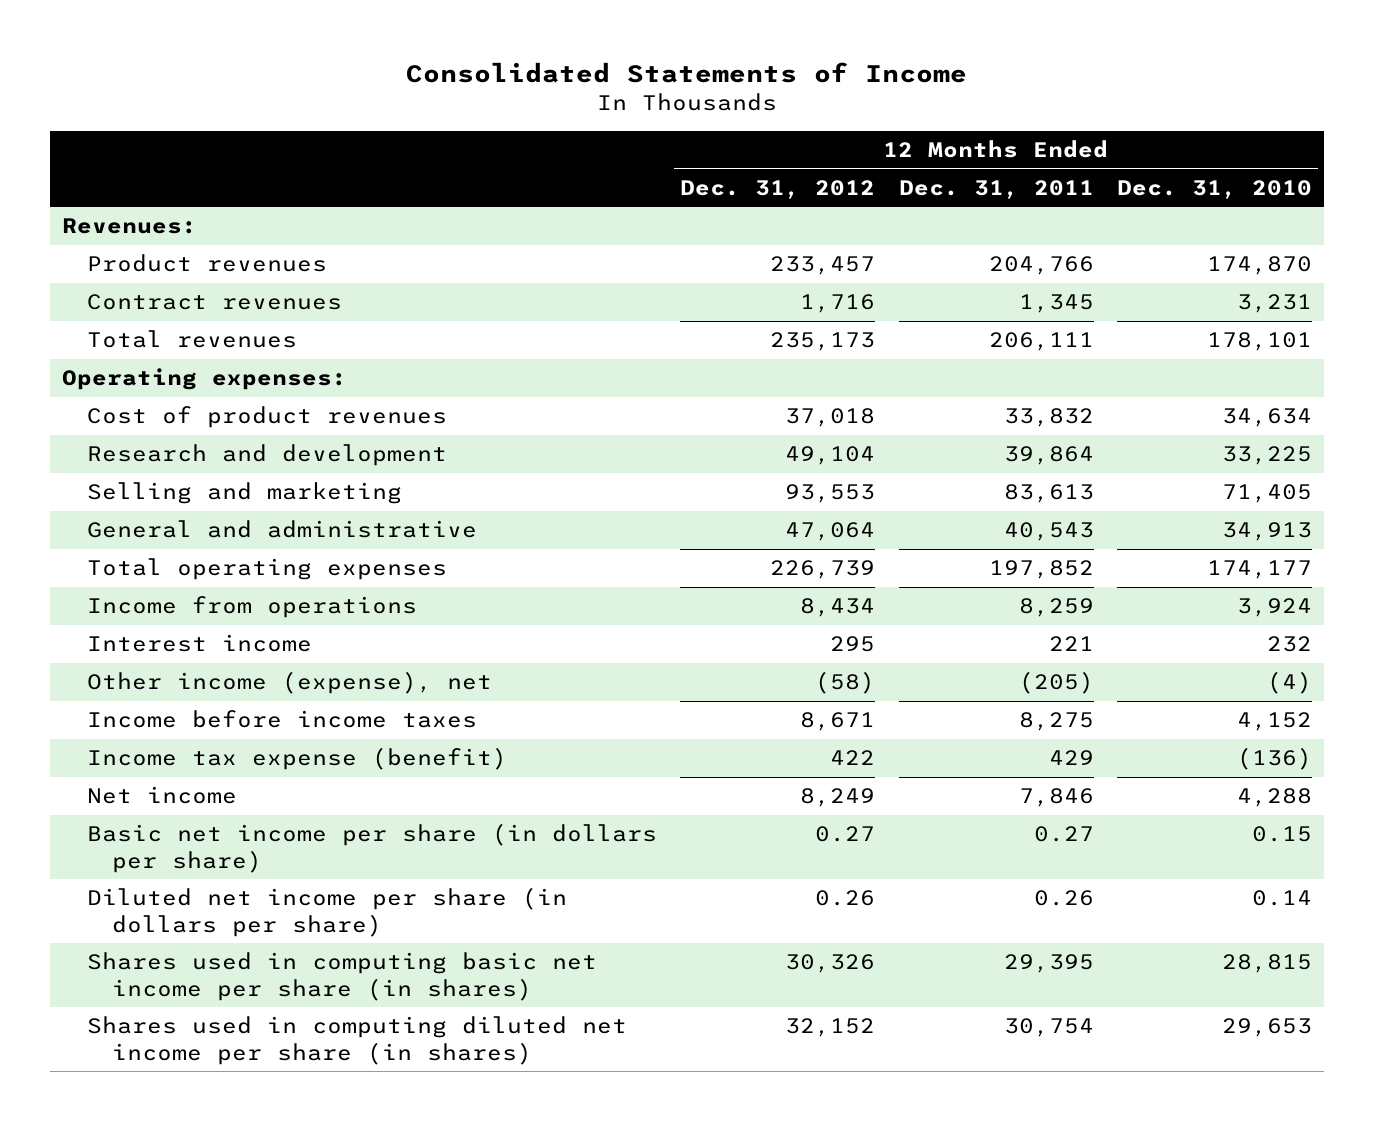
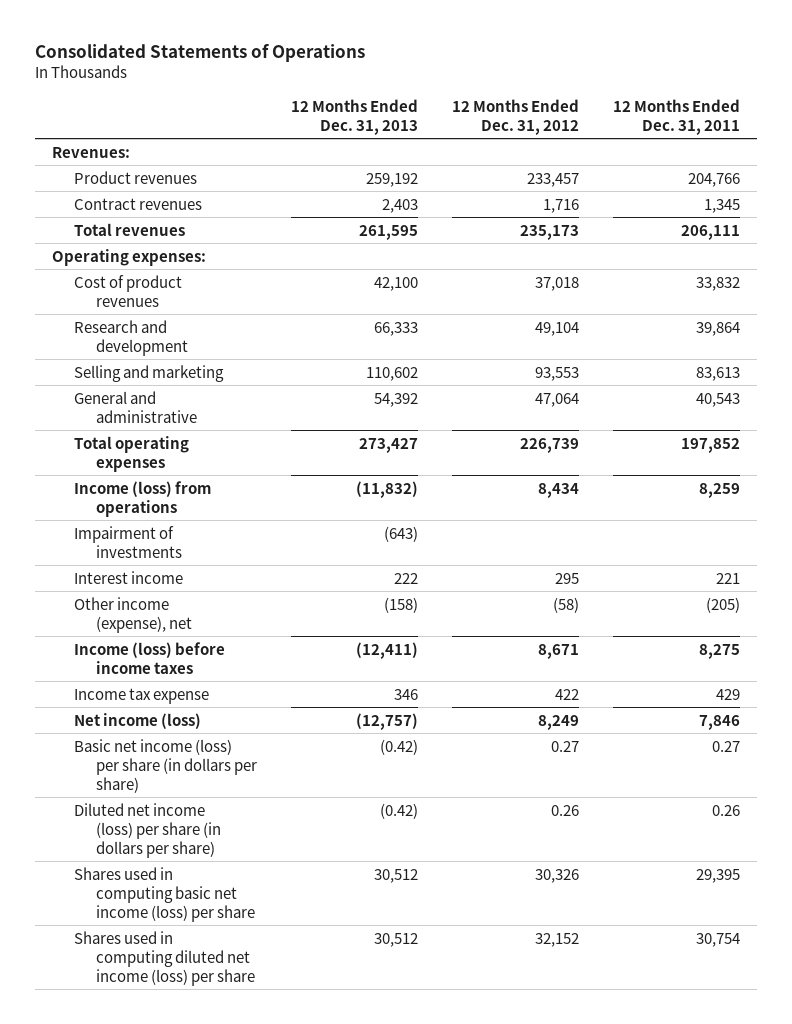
- Consolidated Statements of Income
+ Consolidated Statements of Operations
- | 12 Months Ended Dec. 31, 2012 | 12 Months Ended Dec. 31, 2011 | 12 Months Ended Dec. 31, 2010
+ | 12 Months Ended Dec. 31, 2013 | 12 Months Ended Dec. 31, 2012 | 12 Months Ended Dec. 31, 2011
- Income from operations | 8,434 | 8,259 | 3,924
+ Income (loss) from operations | (11,832) | 8,434 | 8,259
+ Impairment of investments | (643) | |
- Income before income taxes | 8,671 | 8,275 | 4,152
- Income tax expense (benefit) | 422 | 429 | (136)
- Net income | 8,249 | 7,846 | 4,288
- Basic net income per share (in dollars per share) | 0.27 | 0.27 | 0.15
- Diluted net income per share (in dollars per share) | 0.26 | 0.26 | 0.14
- Shares used in computing basic net income per share (in shares) | 30,326 | 29,395 | 28,815
- Shares used in computing diluted net income per share (in shares) | 32,152 | 30,754 | 29,653
+ Income (loss) before income taxes | (12,411) | 8,671 | 8,275
+ Income tax expense | 346 | 422 | 429
+ Net income (loss) | (12,757) | 8,249 | 7,846
+ Basic net income (loss) per share (in dollars per share) | (0.42) | 0.27 | 0.27
+ Diluted net income (loss) per share (in dollars per share) | (0.42) | 0.26 | 0.26
+ Shares used in computing basic net income (loss) per share | 30,512 | 30,326 | 29,395
+ Shares used in computing diluted net income (loss) per share | 30,512 | 32,152 | 30,754

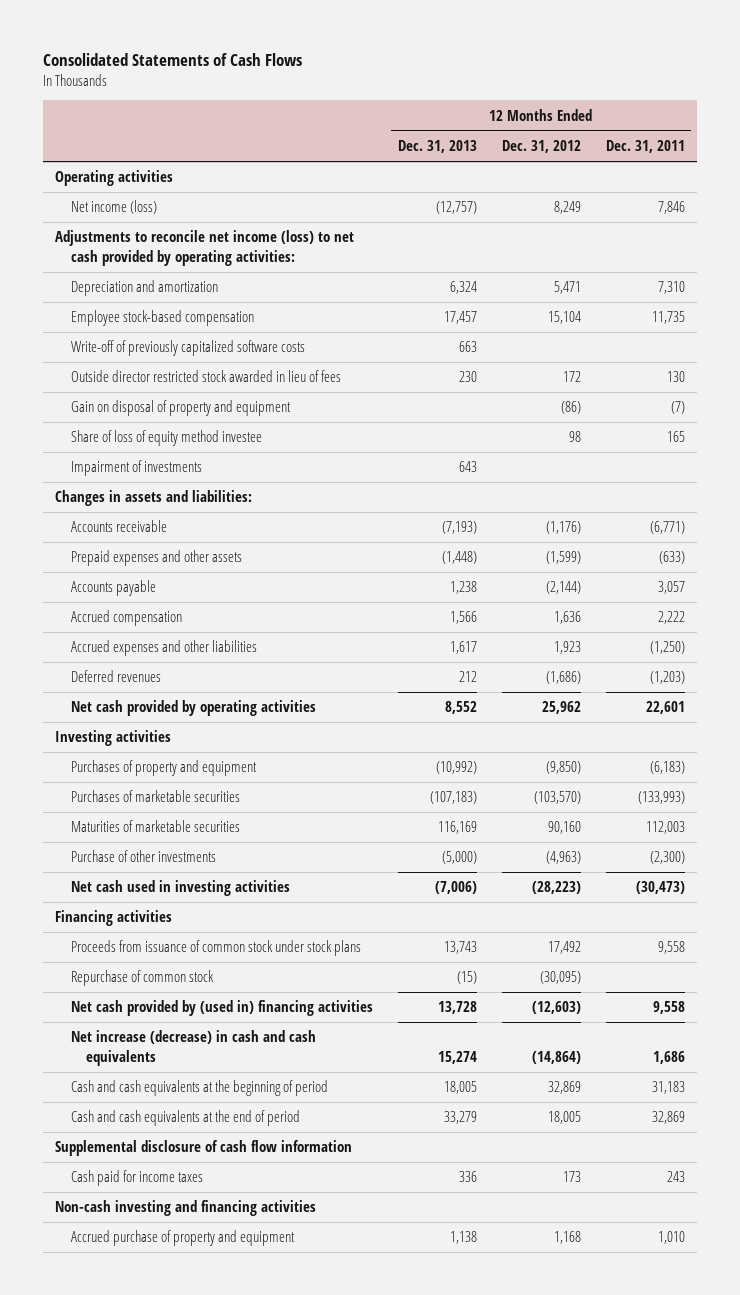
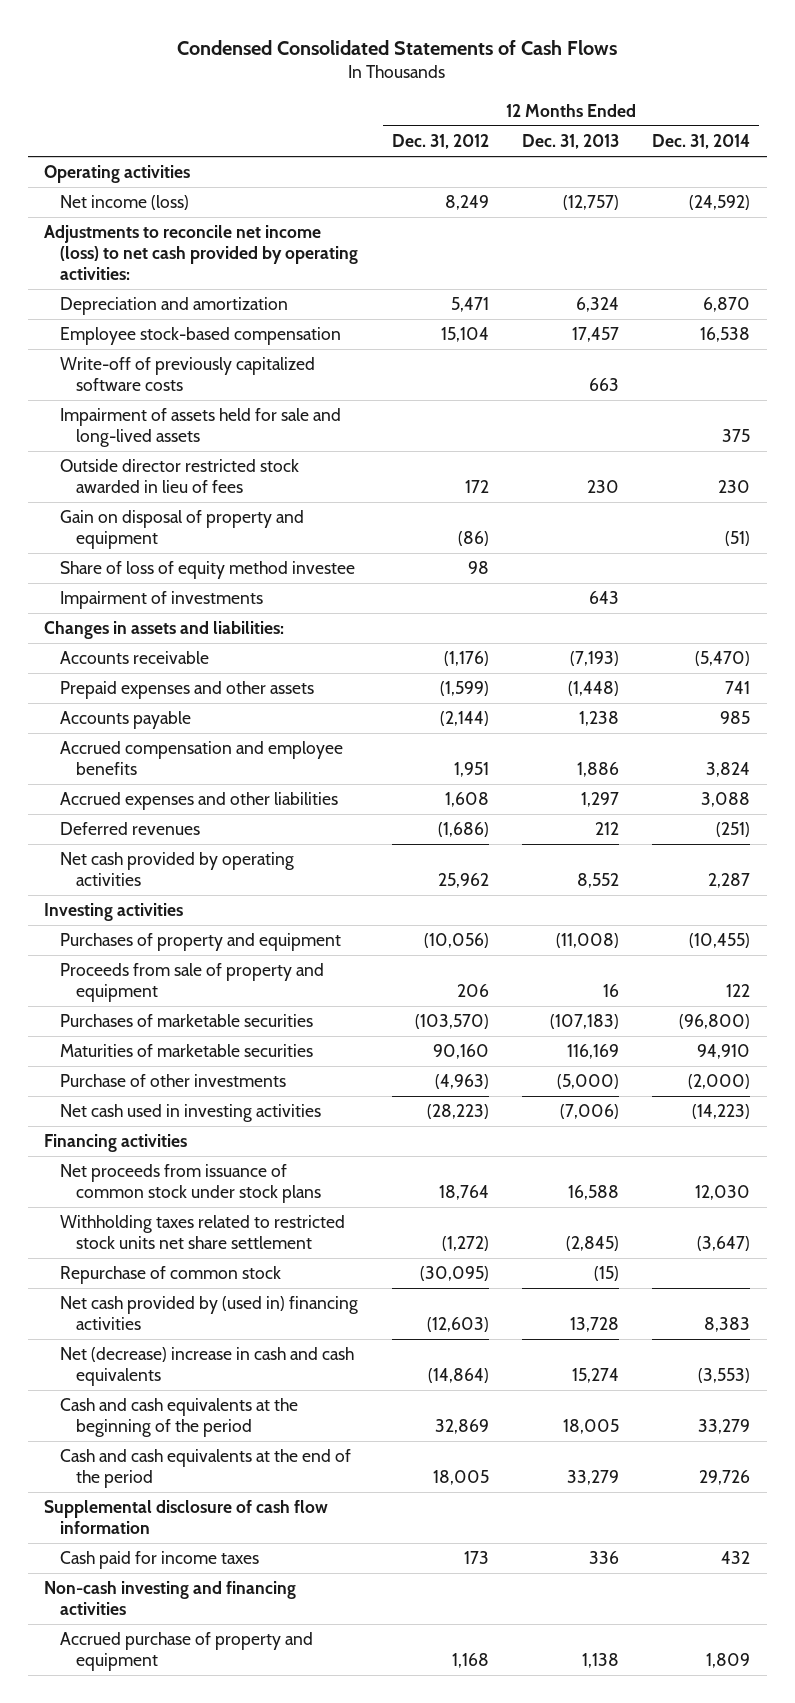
- Consolidated Statements of Cash Flows
+ Condensed Consolidated Statements of Cash Flows
- | 12 Months Ended Dec. 31, 2013 | 12 Months Ended Dec. 31, 2012 | 12 Months Ended Dec. 31, 2011
+ | 12 Months Ended Dec. 31, 2012 | 12 Months Ended Dec. 31, 2013 | 12 Months Ended Dec. 31, 2014
+ Impairment of assets held for sale and long-lived assets | | | 375
- Accrued compensation | 1,566 | 1,636 | 2,222
- Accrued expenses and other liabilities | 1,617 | 1,923 | (1,250)
+ Accrued compensation and employee benefits | 1,951 | 1,886 | 3,824
+ Accrued expenses and other liabilities | 1,608 | 1,297 | 3,088
- Purchases of property and equipment | (10,992) | (9,850) | (6,183)
+ Purchases of property and equipment | (10,056) | (11,008) | (10,455)
+ Proceeds from sale of property and equipment | 206 | 16 | 122
- Proceeds from issuance of common stock under stock plans | 13,743 | 17,492 | 9,558
+ Net proceeds from issuance of common stock under stock plans | 18,764 | 16,588 | 12,030
+ Withholding taxes related to restricted stock units net share settlement | (1,272) | (2,845) | (3,647)
- Net increase (decrease) in cash and cash equivalents | 15,274 | (14,864) | 1,686
- Cash and cash equivalents at the beginning of period | 18,005 | 32,869 | 31,183
- Cash and cash equivalents at the end of period | 33,279 | 18,005 | 32,869
+ Net (decrease) increase in cash and cash equivalents | (14,864) | 15,274 | (3,553)
+ Cash and cash equivalents at the beginning of the period | 32,869 | 18,005 | 33,279
+ Cash and cash equivalents at the end of the period | 18,005 | 33,279 | 29,726

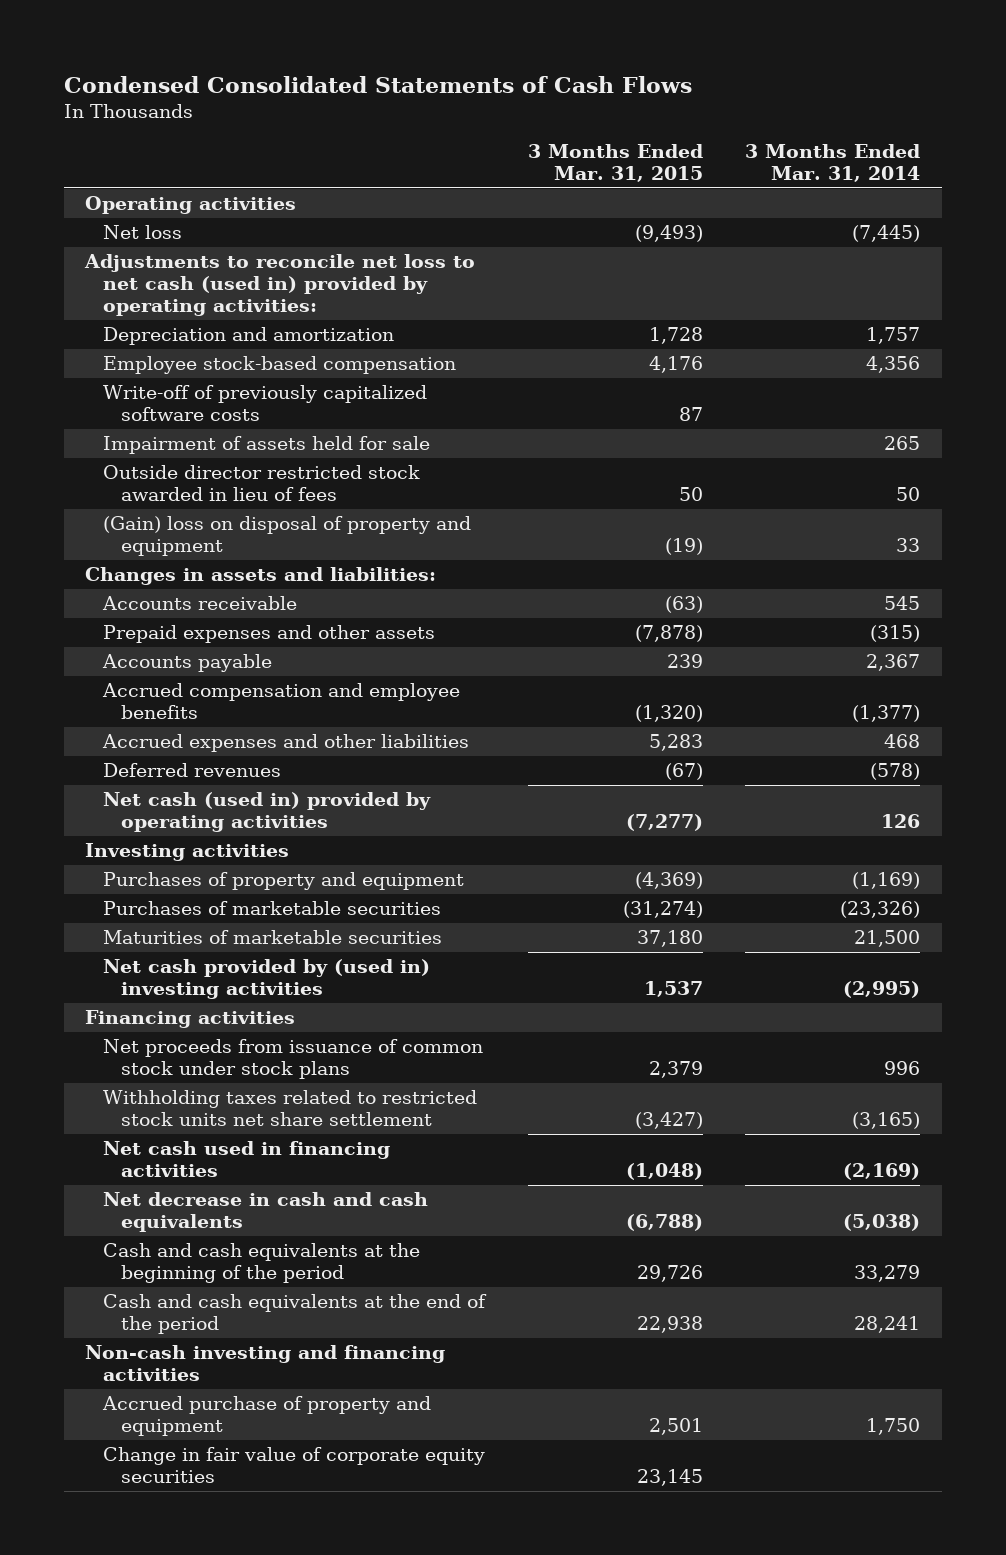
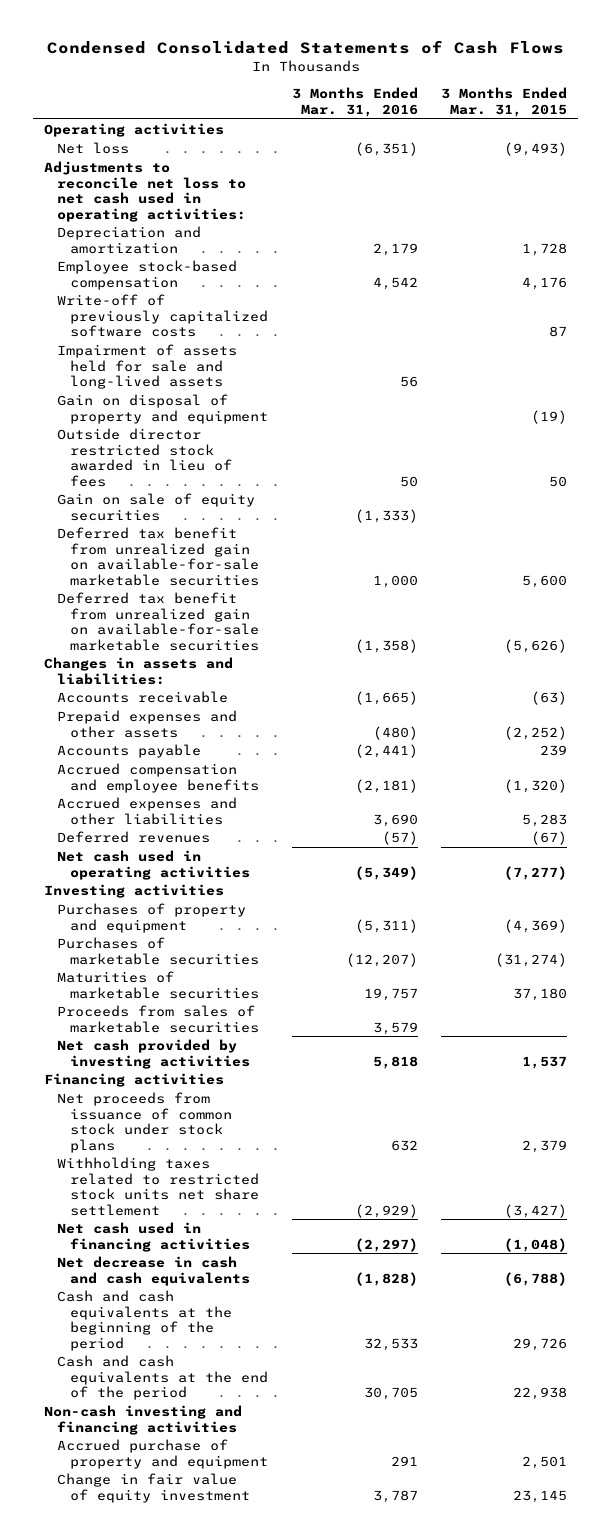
- | 3 Months Ended Mar. 31, 2015 | 3 Months Ended Mar. 31, 2014
+ | 3 Months Ended Mar. 31, 2016 | 3 Months Ended Mar. 31, 2015
- Adjustments to reconcile net loss to net cash (used in) provided by operating activities:
+ Adjustments to reconcile net loss to net cash used in operating activities:
- Impairment of assets held for sale | | 265
+ Impairment of assets held for sale and long-lived assets | 56 |
+ Gain on disposal of property and equipment | | (19)
- (Gain) loss on disposal of property and equipment | (19) | 33
+ Gain on sale of equity securities | (1,333) |
+ Deferred tax benefit from unrealized gain on available-for-sale marketable securities | 1,000 | 5,600
+ Deferred tax benefit from unrealized gain on available-for-sale marketable securities | (1,358) | (5,626)
- Prepaid expenses and other assets | (7,878) | (315)
+ Prepaid expenses and other assets | (480) | (2,252)
- Net cash (used in) provided by operating activities | (7,277) | 126
+ Net cash used in operating activities | (5,349) | (7,277)
- Net cash provided by (used in) investing activities | 1,537 | (2,995)
+ Proceeds from sales of marketable securities | 3,579 |
+ Net cash provided by investing activities | 5,818 | 1,537
- Change in fair value of corporate equity securities | 23,145 |
+ Change in fair value of equity investment | 3,787 | 23,145

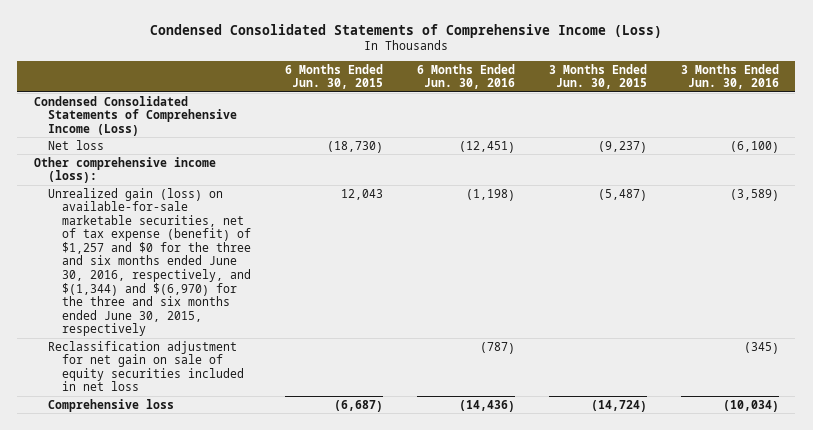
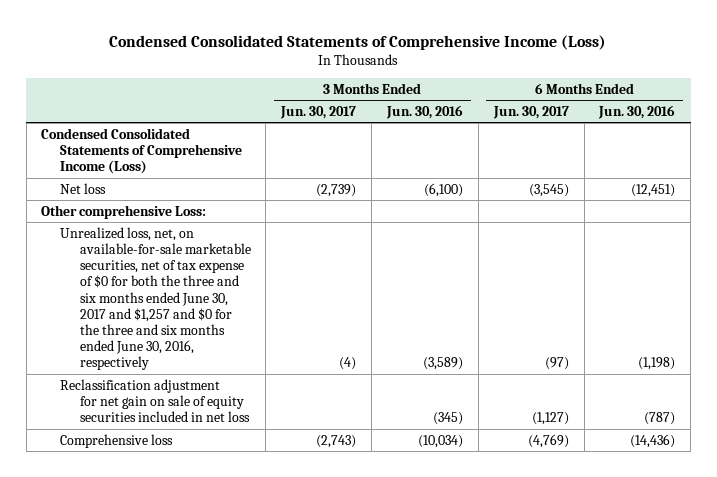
- | 6 Months Ended Jun. 30, 2015 | 6 Months Ended Jun. 30, 2016 | 3 Months Ended Jun. 30, 2015 | 3 Months Ended Jun. 30, 2016
+ | 3 Months Ended Jun. 30, 2017 | 3 Months Ended Jun. 30, 2016 | 6 Months Ended Jun. 30, 2017 | 6 Months Ended Jun. 30, 2016
- Other comprehensive income (loss):
- Unrealized gain (loss) on available-for-sale marketable securities, net of tax expense (benefit) of $1,257 and $0 for the three and six months ended June 30, 2016, respectively, and $(1,344) and $(6,970) for the three and six months ended June 30, 2015, respectively | 12,043 | (1,198) | (5,487) | (3,589)
+ Other comprehensive Loss:
+ Unrealized loss, net, on available-for-sale marketable securities, net of tax expense of $0 for both the three and six months ended June 30, 2017 and $1,257 and $0 for the three and six months ended June 30, 2016, respectively | (4) | (3,589) | (97) | (1,198)

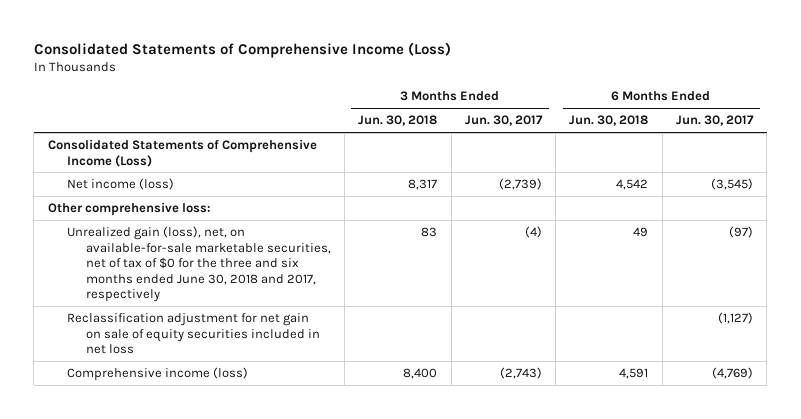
- Condensed Consolidated Statements of Comprehensive Income (Loss)
+ Consolidated Statements of Comprehensive Income (Loss)
- | 3 Months Ended Jun. 30, 2017 | 3 Months Ended Jun. 30, 2016 | 6 Months Ended Jun. 30, 2017 | 6 Months Ended Jun. 30, 2016
+ | 3 Months Ended Jun. 30, 2018 | 3 Months Ended Jun. 30, 2017 | 6 Months Ended Jun. 30, 2018 | 6 Months Ended Jun. 30, 2017
- Condensed Consolidated Statements of Comprehensive Income (Loss)
- Net loss | (2,739) | (6,100) | (3,545) | (12,451)
- Other comprehensive Loss:
- Unrealized loss, net, on available-for-sale marketable securities, net of tax expense of $0 for both the three and six months ended June 30, 2017 and $1,257 and $0 for the three and six months ended June 30, 2016, respectively | (4) | (3,589) | (97) | (1,198)
+ Consolidated Statements of Comprehensive Income (Loss)
+ Net income (loss) | 8,317 | (2,739) | 4,542 | (3,545)
+ Other comprehensive loss:
+ Unrealized gain (loss), net, on available-for-sale marketable securities, net of tax of $0 for the three and six months ended June 30, 2018 and 2017, respectively | 83 | (4) | 49 | (97)
- Comprehensive loss | (2,743) | (10,034) | (4,769) | (14,436)
+ Comprehensive income (loss) | 8,400 | (2,743) | 4,591 | (4,769)

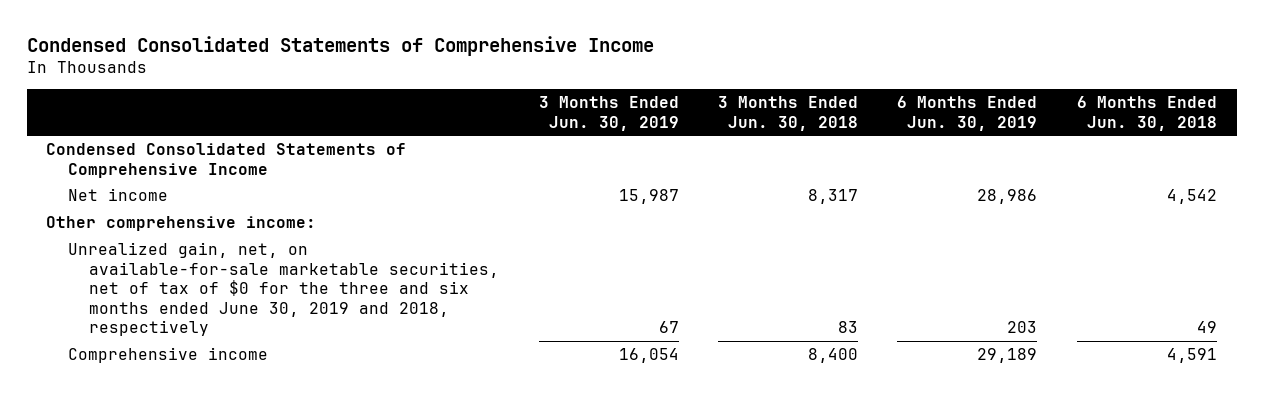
- Consolidated Statements of Comprehensive Income (Loss)
+ Condensed Consolidated Statements of Comprehensive Income
- | 3 Months Ended Jun. 30, 2018 | 3 Months Ended Jun. 30, 2017 | 6 Months Ended Jun. 30, 2018 | 6 Months Ended Jun. 30, 2017
+ | 3 Months Ended Jun. 30, 2019 | 3 Months Ended Jun. 30, 2018 | 6 Months Ended Jun. 30, 2019 | 6 Months Ended Jun. 30, 2018
- Consolidated Statements of Comprehensive Income (Loss)
- Net income (loss) | 8,317 | (2,739) | 4,542 | (3,545)
- Other comprehensive loss:
- Unrealized gain (loss), net, on available-for-sale marketable securities, net of tax of $0 for the three and six months ended June 30, 2018 and 2017, respectively | 83 | (4) | 49 | (97)
- Reclassification adjustment for net gain on sale of equity securities included in net loss | | | | (1,127)
- Comprehensive income (loss) | 8,400 | (2,743) | 4,591 | (4,769)
+ Condensed Consolidated Statements of Comprehensive Income
+ Net income | 15,987 | 8,317 | 28,986 | 4,542
+ Other comprehensive income:
+ Unrealized gain, net, on available-for-sale marketable securities, net of tax of $0 for the three and six months ended June 30, 2019 and 2018, respectively | 67 | 83 | 203 | 49
+ Comprehensive income | 16,054 | 8,400 | 29,189 | 4,591

